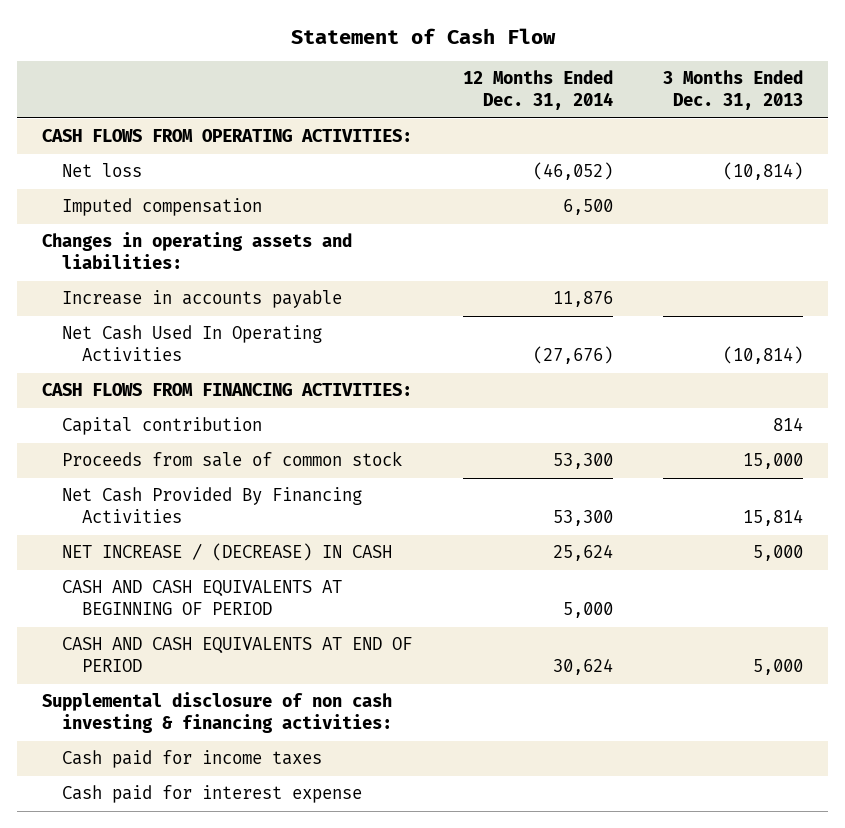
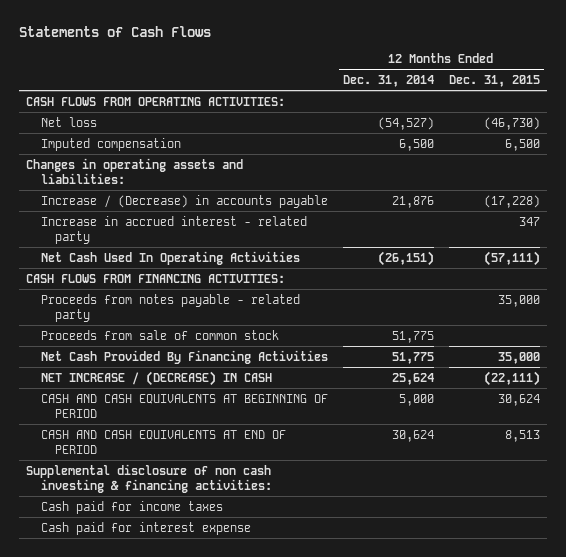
- Statement of Cash Flow
+ Statements of Cash Flows
- | 12 Months Ended Dec. 31, 2014 | 3 Months Ended Dec. 31, 2013
+ | 12 Months Ended Dec. 31, 2014 | 12 Months Ended Dec. 31, 2015
- Net loss | (46,052) | (10,814)
+ Net loss | (54,527) | (46,730)
- Increase in accounts payable | 11,876 |
- Net Cash Used In Operating Activities | (27,676) | (10,814)
+ Increase / (Decrease) in accounts payable | 21,876 | (17,228)
+ Increase in accrued interest - related party | | 347
+ Net Cash Used In Operating Activities | (26,151) | (57,111)
- Capital contribution | | 814
- Proceeds from sale of common stock | 53,300 | 15,000
- Net Cash Provided By Financing Activities | 53,300 | 15,814
+ Proceeds from notes payable - related party | | 35,000
+ Proceeds from sale of common stock | 51,775 |
+ Net Cash Provided By Financing Activities | 51,775 | 35,000

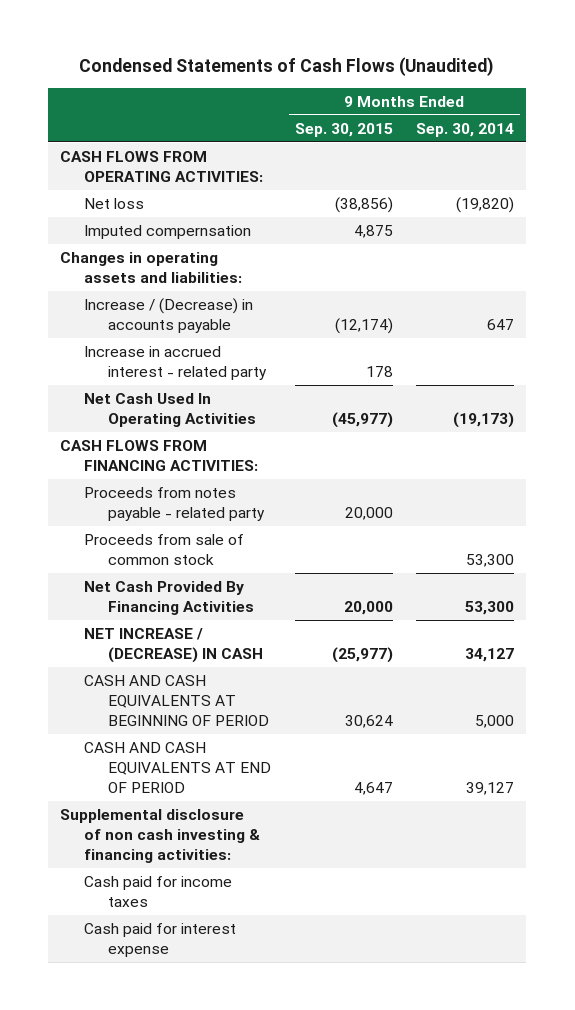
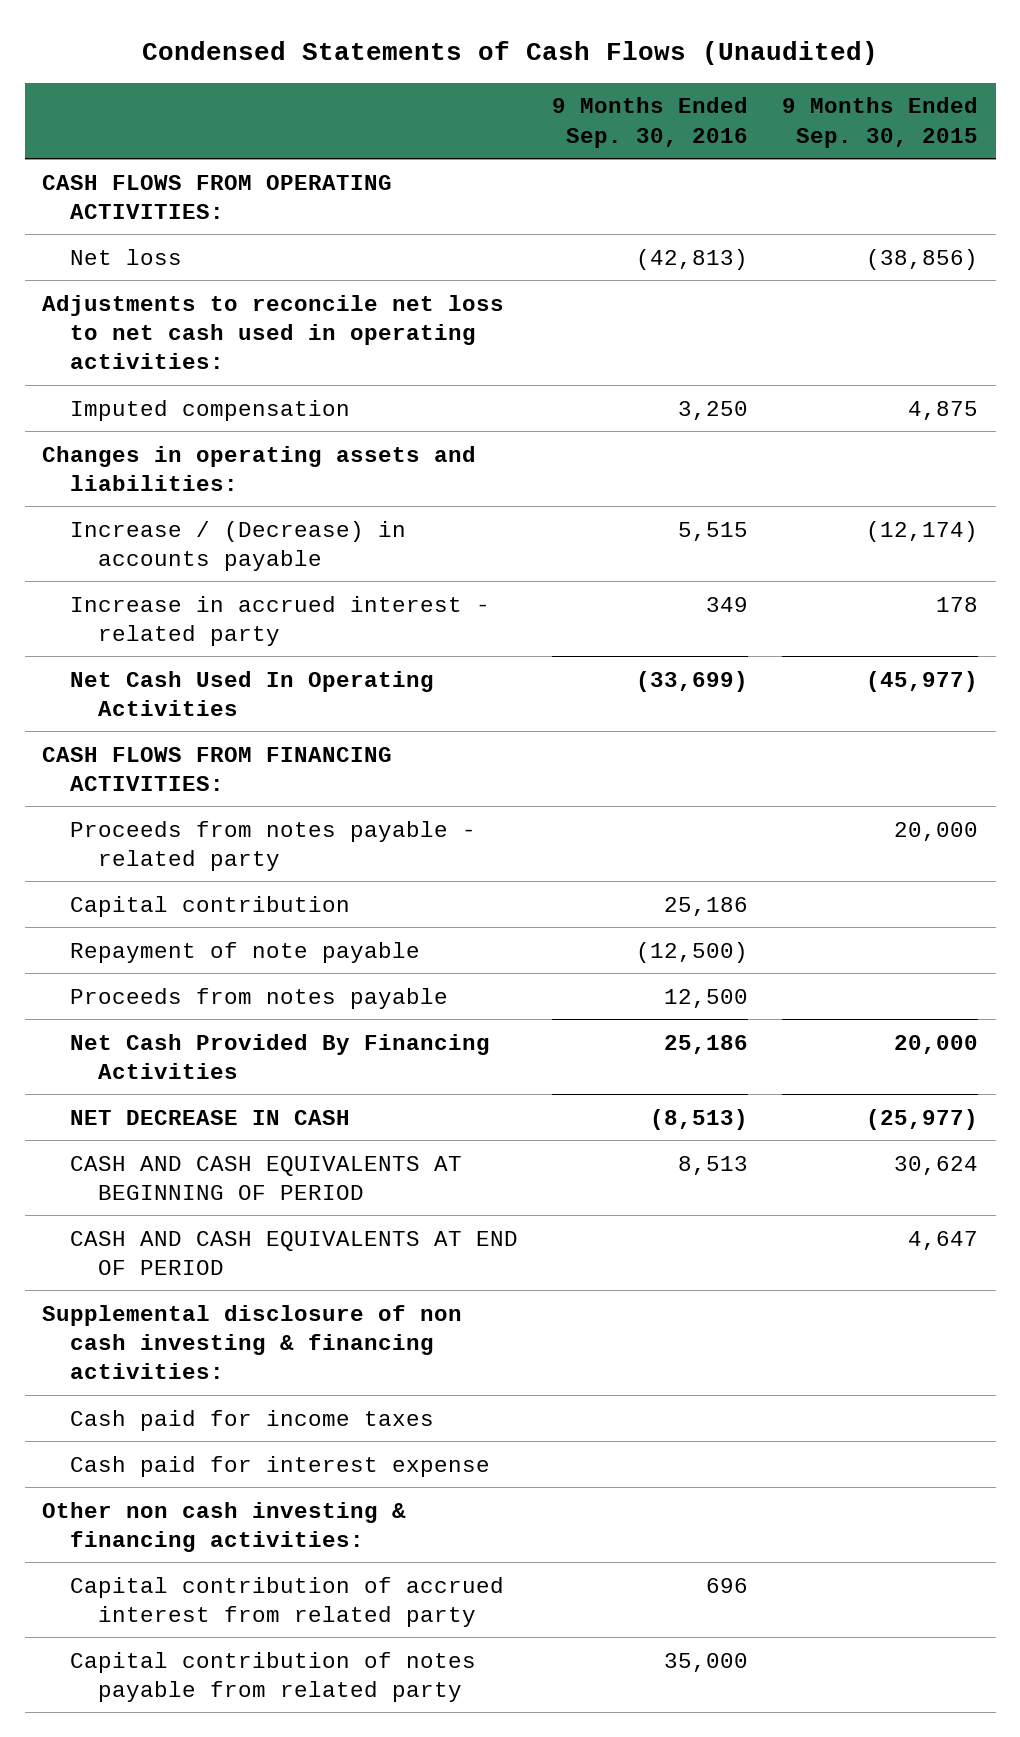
- | 9 Months Ended Sep. 30, 2015 | 9 Months Ended Sep. 30, 2014
+ | 9 Months Ended Sep. 30, 2016 | 9 Months Ended Sep. 30, 2015
- Imputed compernsation | 4,875 |
+ Adjustments to reconcile net loss to net cash used in operating activities:
+ Imputed compensation | 3,250 | 4,875
- Proceeds from sale of common stock | | 53,300
+ Capital contribution | 25,186 |
+ Repayment of note payable | (12,500) |
+ Proceeds from notes payable | 12,500 |
- NET INCREASE / (DECREASE) IN CASH | (25,977) | 34,127
+ NET DECREASE IN CASH | (8,513) | (25,977)
+ Other non cash investing & financing activities:
+ Capital contribution of accrued interest from related party | 696 |
+ Capital contribution of notes payable from related party | 35,000 |

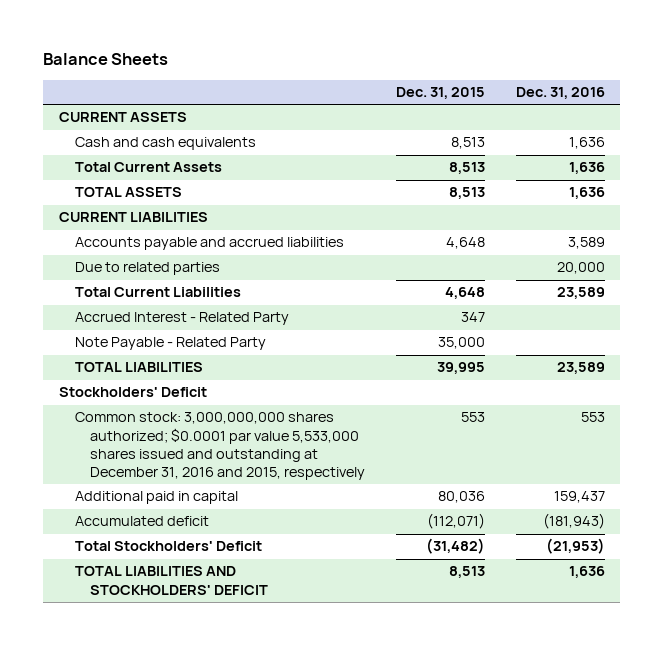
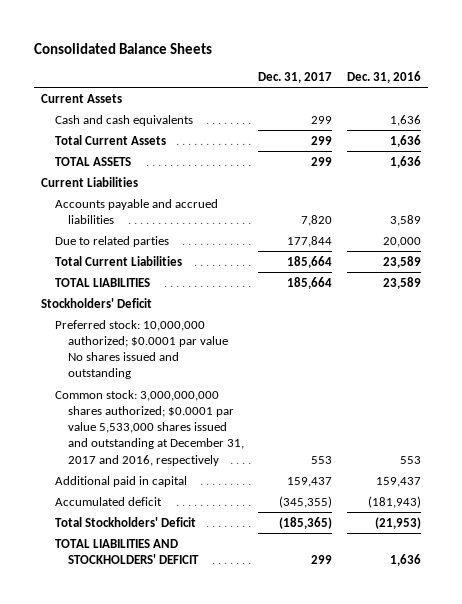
- Balance Sheets
+ Consolidated Balance Sheets
- | Dec. 31, 2015 | Dec. 31, 2016
+ | Dec. 31, 2017 | Dec. 31, 2016
- CURRENT ASSETS
+ Current Assets
- CURRENT LIABILITIES
+ Current Liabilities
- Accrued Interest - Related Party | 347 |
- Note Payable - Related Party | 35,000 |
- Common stock: 3,000,000,000 shares authorized; $0.0001 par value 5,533,000 shares issued and outstanding at December 31, 2016 and 2015, respectively | 553 | 553
+ Preferred stock: 10,000,000 authorized; $0.0001 par value No shares issued and outstanding
+ Common stock: 3,000,000,000 shares authorized; $0.0001 par value 5,533,000 shares issued and outstanding at December 31, 2017 and 2016, respectively | 553 | 553

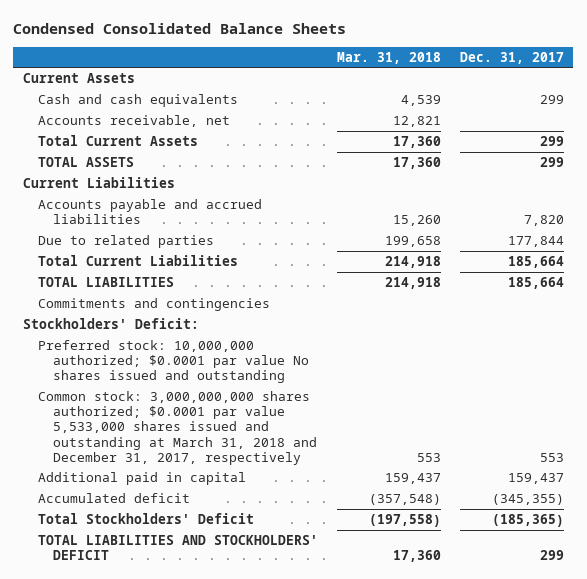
- Consolidated Balance Sheets
+ Condensed Consolidated Balance Sheets
- | Dec. 31, 2017 | Dec. 31, 2016
+ | Mar. 31, 2018 | Dec. 31, 2017
+ Accounts receivable, net | 12,821 |
- Stockholders' Deficit
+ Commitments and contingencies
+ Stockholders' Deficit:
- Common stock: 3,000,000,000 shares authorized; $0.0001 par value 5,533,000 shares issued and outstanding at December 31, 2017 and 2016, respectively | 553 | 553
+ Common stock: 3,000,000,000 shares authorized; $0.0001 par value 5,533,000 shares issued and outstanding at March 31, 2018 and December 31, 2017, respectively | 553 | 553

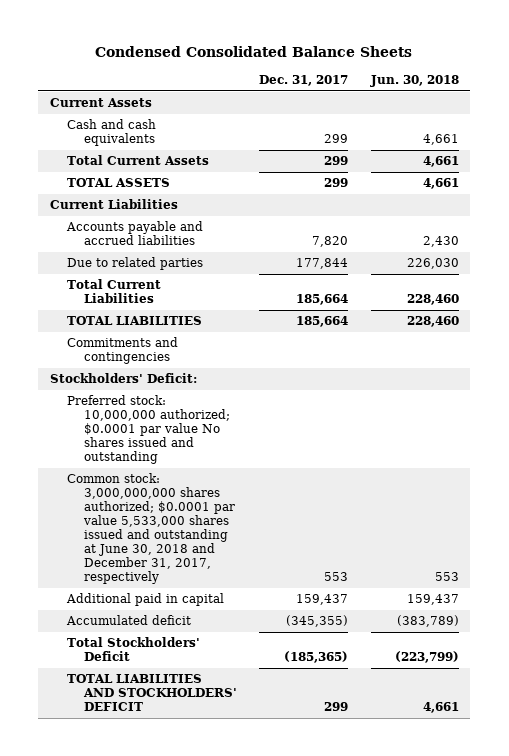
- | Mar. 31, 2018 | Dec. 31, 2017
+ | Dec. 31, 2017 | Jun. 30, 2018
- Accounts receivable, net | 12,821 |
- Common stock: 3,000,000,000 shares authorized; $0.0001 par value 5,533,000 shares issued and outstanding at March 31, 2018 and December 31, 2017, respectively | 553 | 553
+ Common stock: 3,000,000,000 shares authorized; $0.0001 par value 5,533,000 shares issued and outstanding at June 30, 2018 and December 31, 2017, respectively | 553 | 553

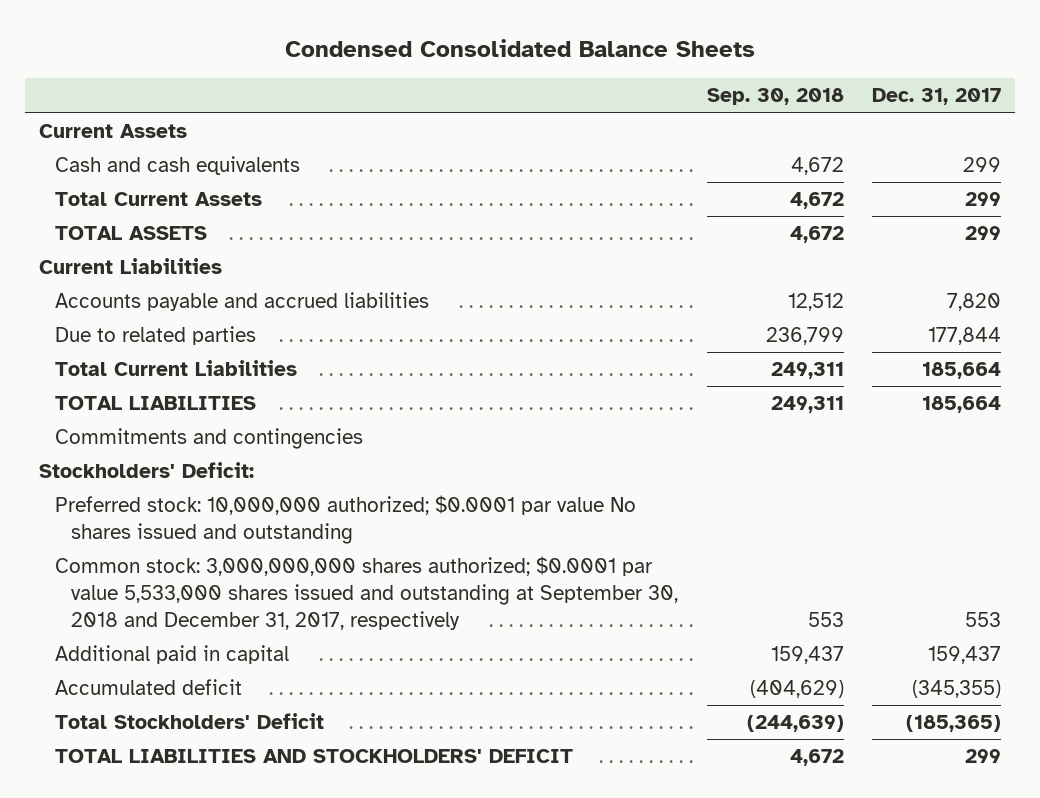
- | Dec. 31, 2017 | Jun. 30, 2018
+ | Sep. 30, 2018 | Dec. 31, 2017
- Common stock: 3,000,000,000 shares authorized; $0.0001 par value 5,533,000 shares issued and outstanding at June 30, 2018 and December 31, 2017, respectively | 553 | 553
+ Common stock: 3,000,000,000 shares authorized; $0.0001 par value 5,533,000 shares issued and outstanding at September 30, 2018 and December 31, 2017, respectively | 553 | 553

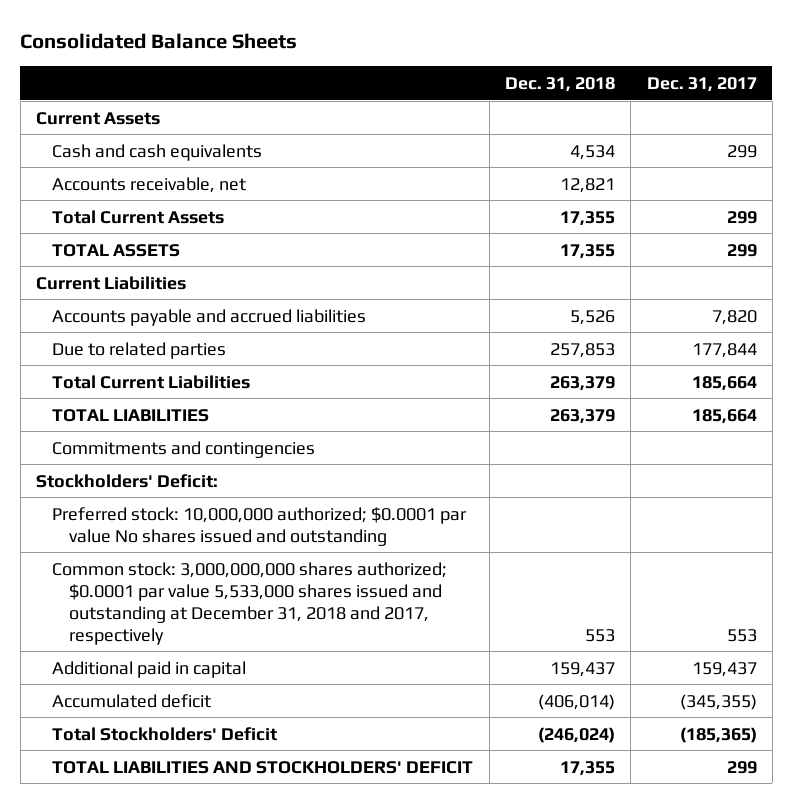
- Condensed Consolidated Balance Sheets
+ Consolidated Balance Sheets
- | Sep. 30, 2018 | Dec. 31, 2017
+ | Dec. 31, 2018 | Dec. 31, 2017
+ Accounts receivable, net | 12,821 |
- Common stock: 3,000,000,000 shares authorized; $0.0001 par value 5,533,000 shares issued and outstanding at September 30, 2018 and December 31, 2017, respectively | 553 | 553
+ Common stock: 3,000,000,000 shares authorized; $0.0001 par value 5,533,000 shares issued and outstanding at December 31, 2018 and 2017, respectively | 553 | 553

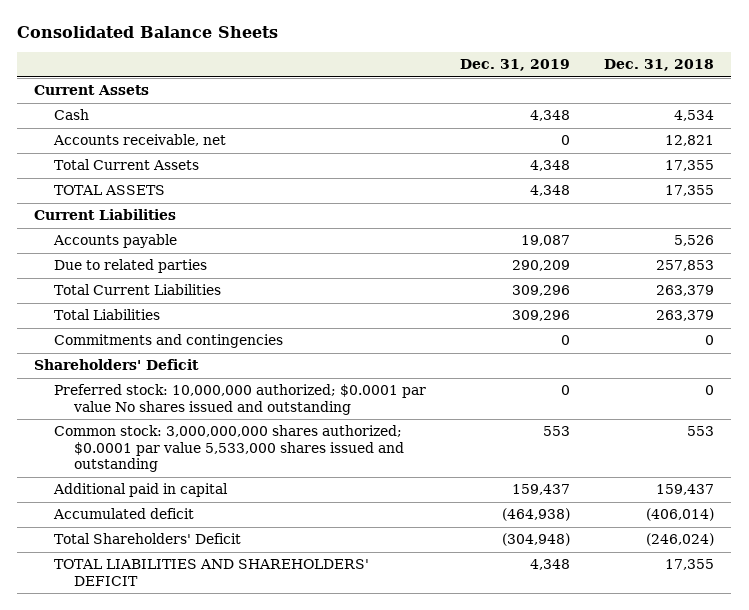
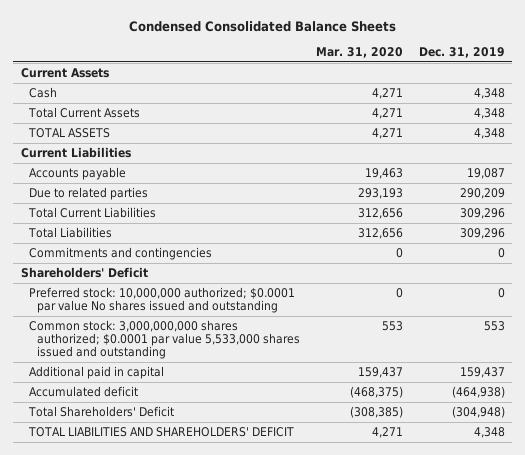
- Consolidated Balance Sheets
+ Condensed Consolidated Balance Sheets
- | Dec. 31, 2019 | Dec. 31, 2018
+ | Mar. 31, 2020 | Dec. 31, 2019
- Accounts receivable, net | 0 | 12,821

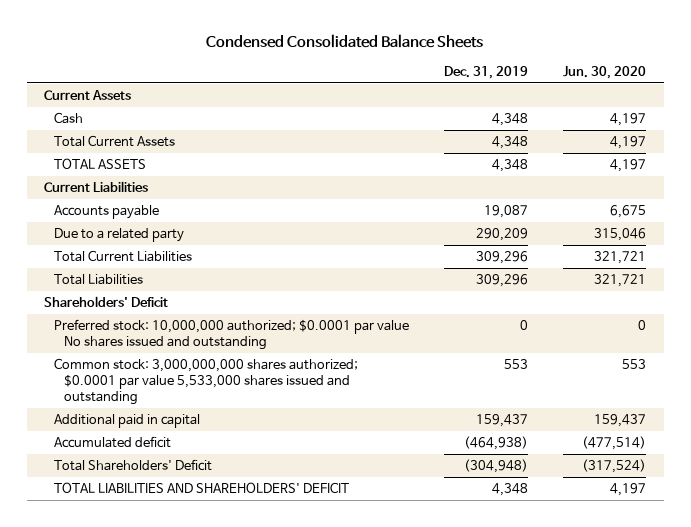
- | Mar. 31, 2020 | Dec. 31, 2019
+ | Dec. 31, 2019 | Jun. 30, 2020
- Due to related parties | 293,193 | 290,209
+ Due to a related party | 290,209 | 315,046
- Commitments and contingencies | 0 | 0

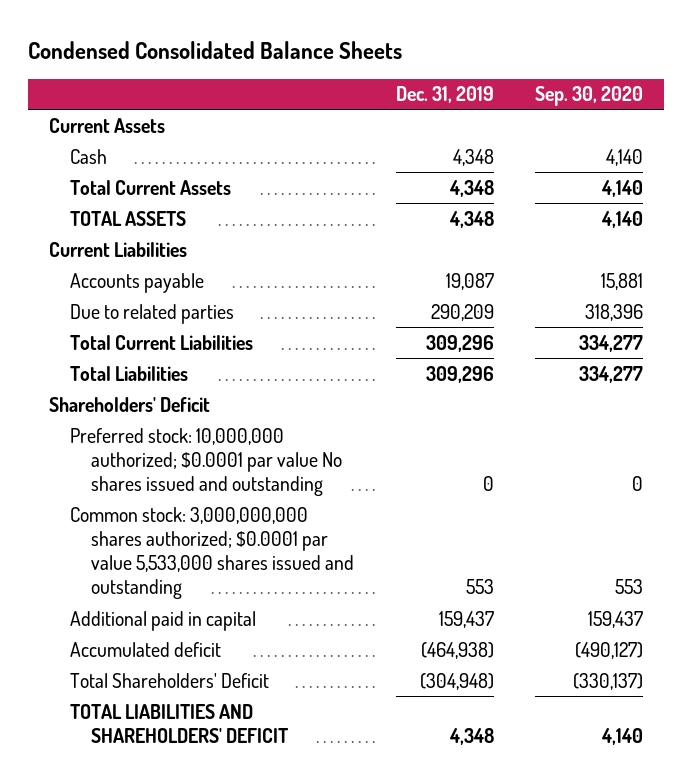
- | Dec. 31, 2019 | Jun. 30, 2020
+ | Dec. 31, 2019 | Sep. 30, 2020
- Due to a related party | 290,209 | 315,046
+ Due to related parties | 290,209 | 318,396

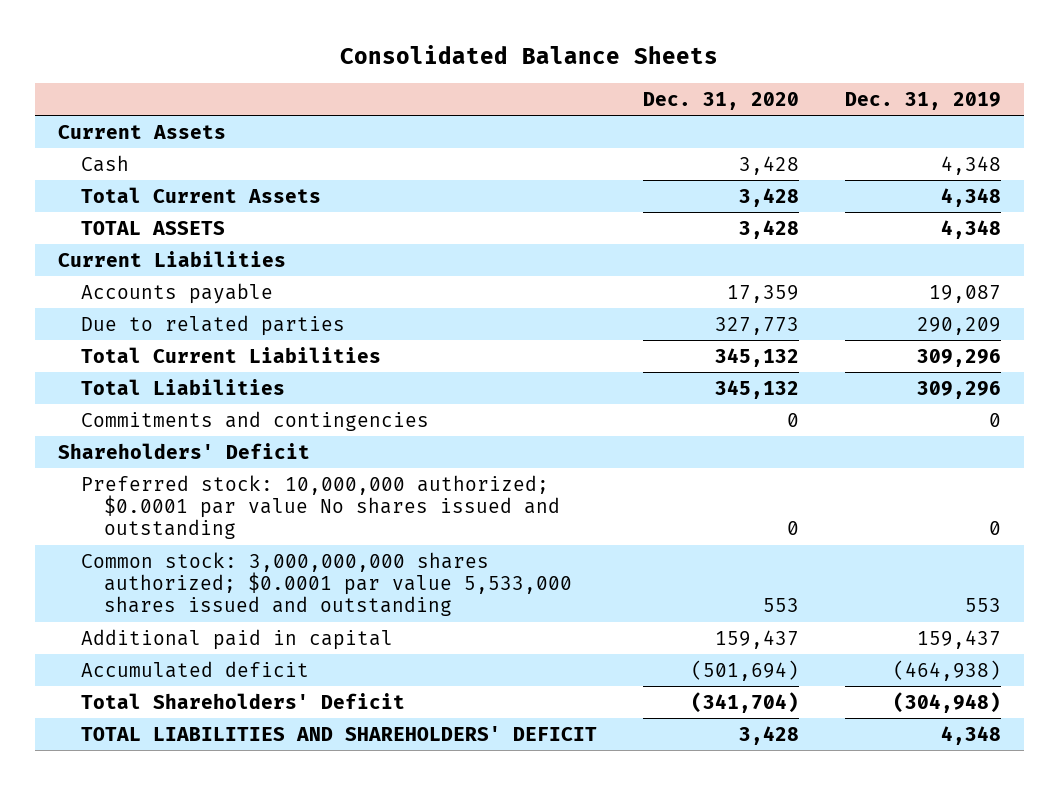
- Condensed Consolidated Balance Sheets
+ Consolidated Balance Sheets
- | Dec. 31, 2019 | Sep. 30, 2020
+ | Dec. 31, 2020 | Dec. 31, 2019
+ Commitments and contingencies | 0 | 0

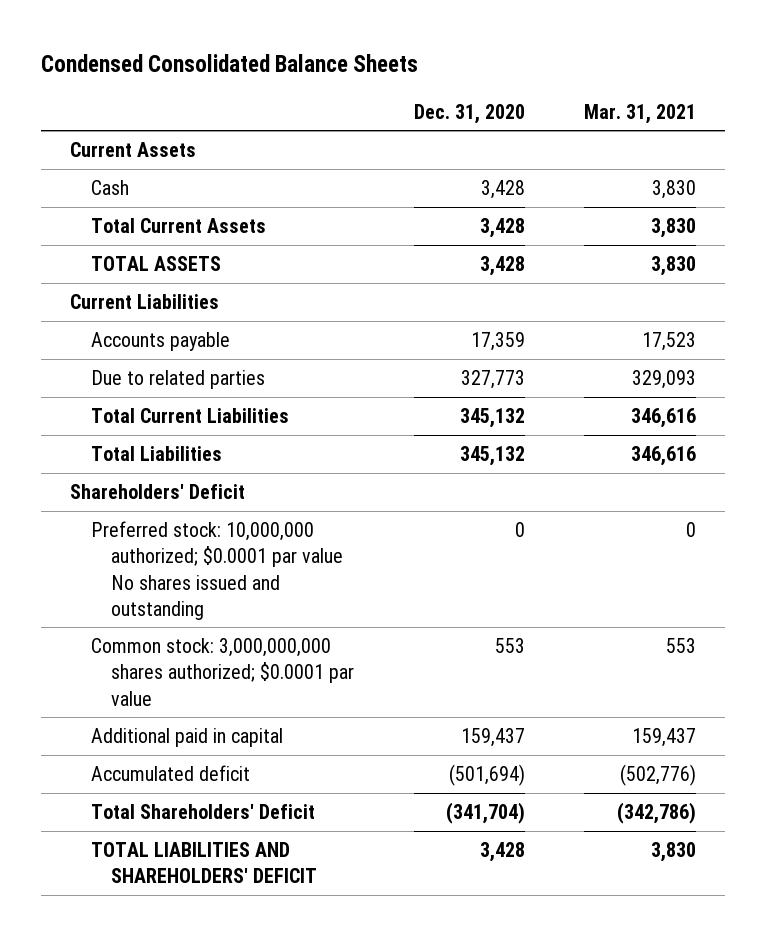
- Consolidated Balance Sheets
+ Condensed Consolidated Balance Sheets
- | Dec. 31, 2020 | Dec. 31, 2019
+ | Dec. 31, 2020 | Mar. 31, 2021
- Commitments and contingencies | 0 | 0
- Common stock: 3,000,000,000 shares authorized; $0.0001 par value 5,533,000 shares issued and outstanding | 553 | 553
+ Common stock: 3,000,000,000 shares authorized; $0.0001 par value | 553 | 553

